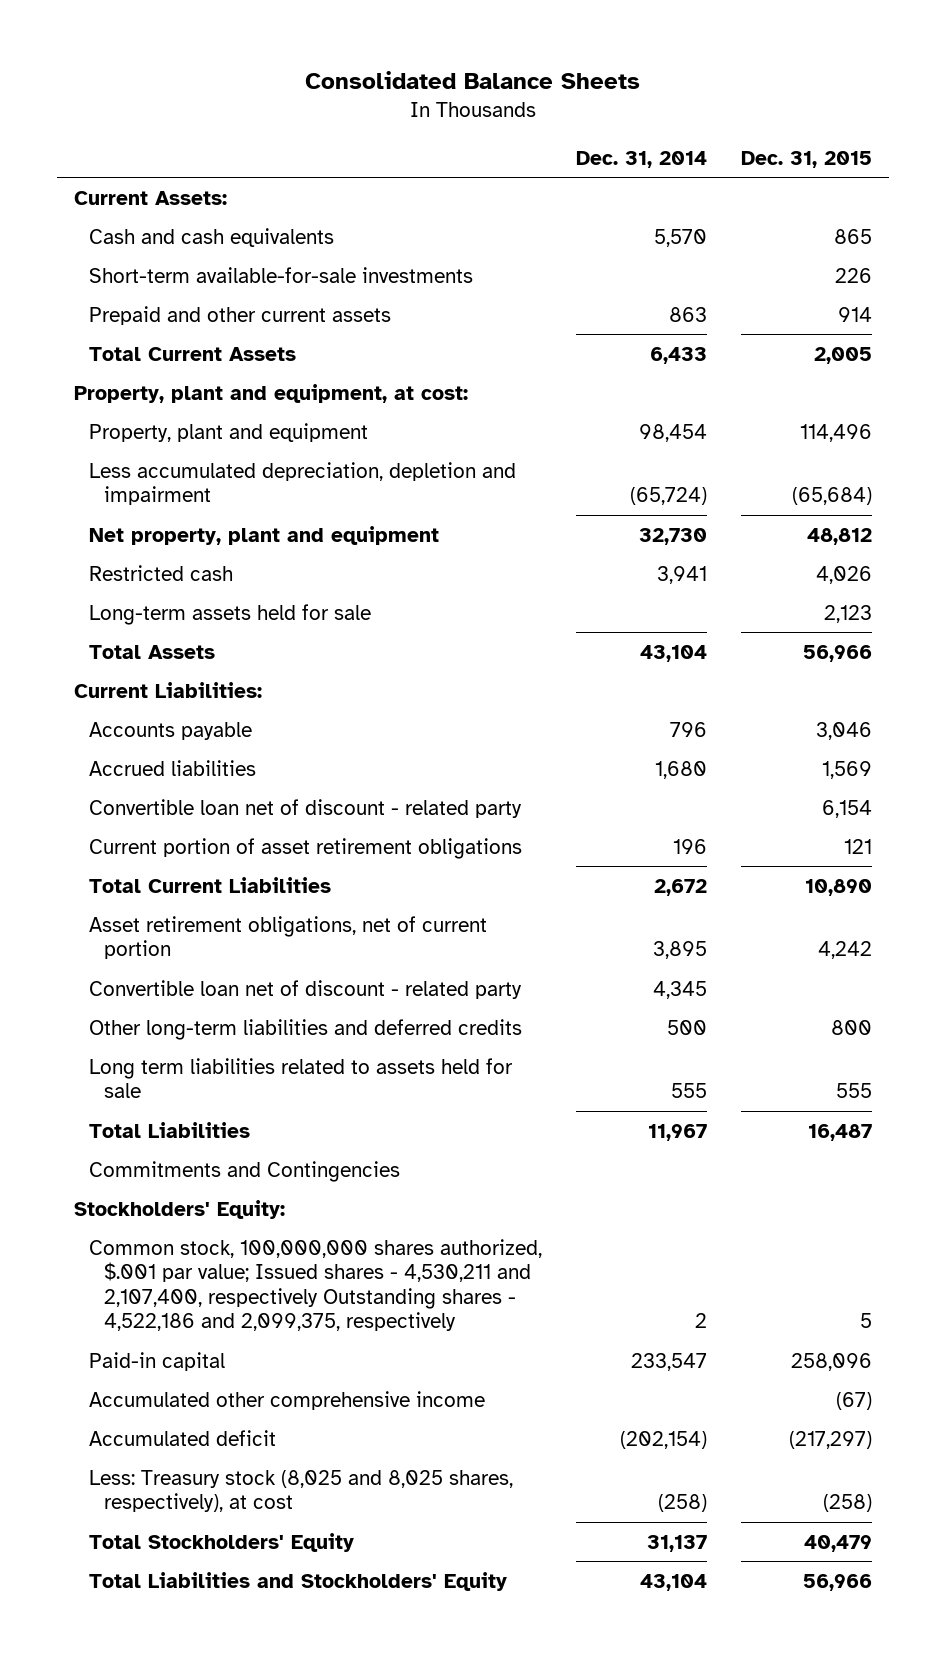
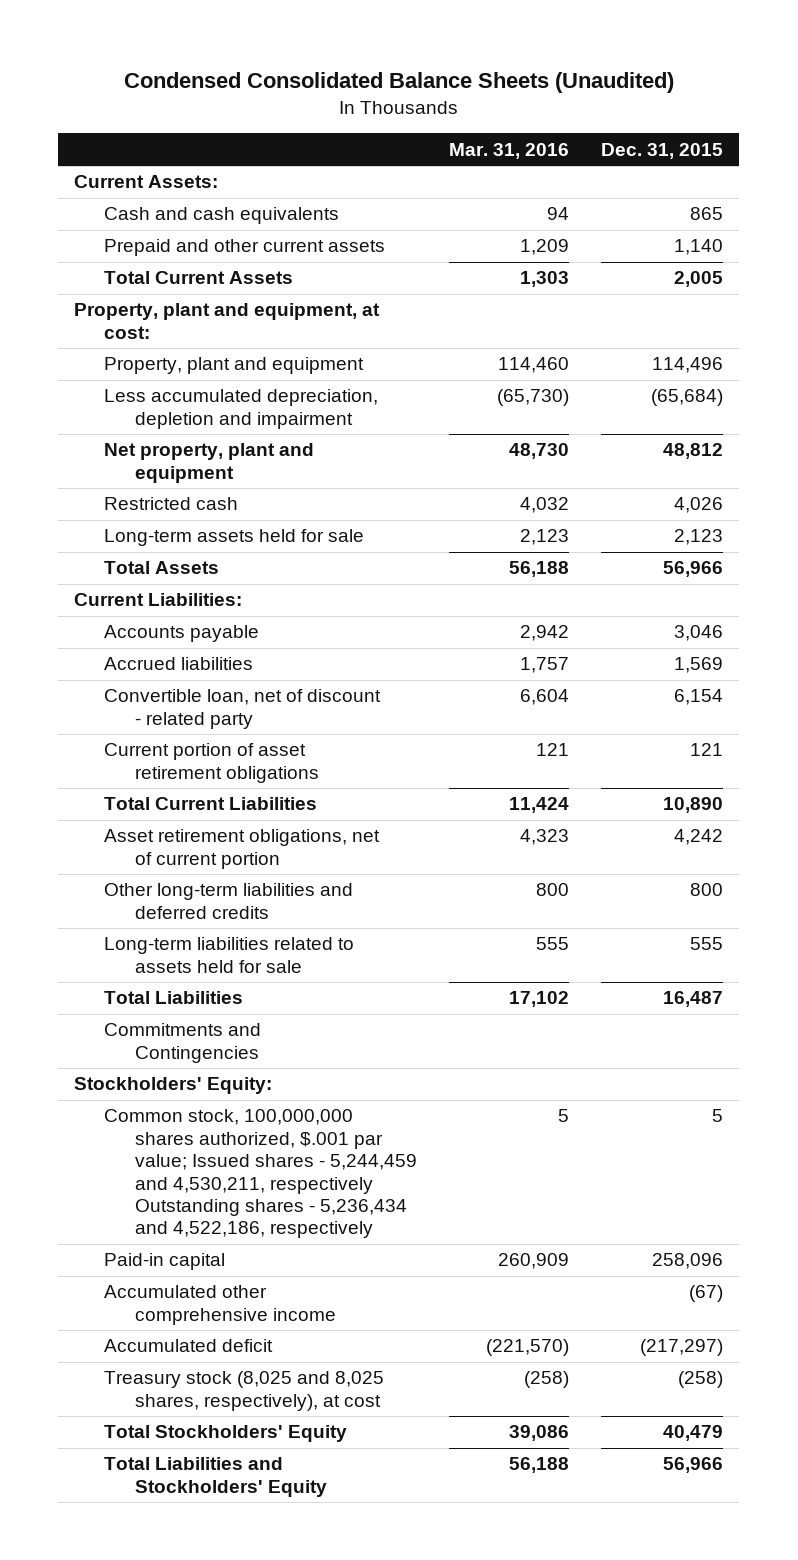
- Consolidated Balance Sheets
+ Condensed Consolidated Balance Sheets (Unaudited)
- | Dec. 31, 2014 | Dec. 31, 2015
+ | Mar. 31, 2016 | Dec. 31, 2015
- Short-term available-for-sale investments | | 226
- Prepaid and other current assets | 863 | 914
+ Prepaid and other current assets | 1,209 | 1,140
- Convertible loan net of discount - related party | | 6,154
+ Convertible loan, net of discount - related party | 6,604 | 6,154
- Convertible loan net of discount - related party | 4,345 |
- Long term liabilities related to assets held for sale | 555 | 555
+ Long-term liabilities related to assets held for sale | 555 | 555
- Common stock, 100,000,000 shares authorized, $.001 par value; Issued shares - 4,530,211 and 2,107,400, respectively Outstanding shares - 4,522,186 and 2,099,375, respectively | 2 | 5
+ Common stock, 100,000,000 shares authorized, $.001 par value; Issued shares - 5,244,459 and 4,530,211, respectively Outstanding shares - 5,236,434 and 4,522,186, respectively | 5 | 5
- Less: Treasury stock (8,025 and 8,025 shares, respectively), at cost | (258) | (258)
+ Treasury stock (8,025 and 8,025 shares, respectively), at cost | (258) | (258)

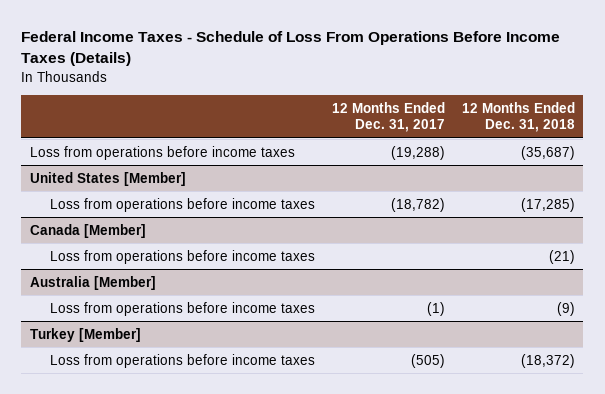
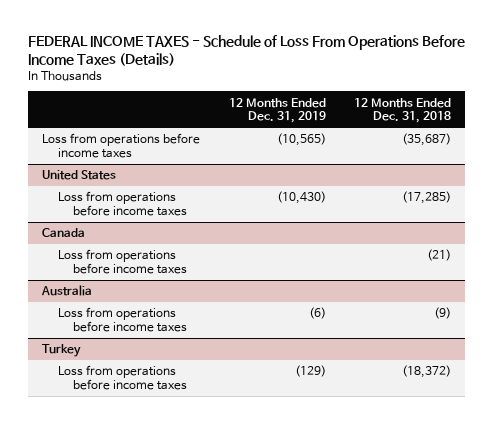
- Federal Income Taxes - Schedule of Loss From Operations Before Income Taxes (Details)
+ FEDERAL INCOME TAXES - Schedule of Loss From Operations Before Income Taxes (Details)
- | 12 Months Ended Dec. 31, 2017 | 12 Months Ended Dec. 31, 2018
+ | 12 Months Ended Dec. 31, 2019 | 12 Months Ended Dec. 31, 2018
- United States [Member]
+ United States
- Canada [Member]
+ Canada
- Australia [Member]
+ Australia
- Turkey [Member]
+ Turkey

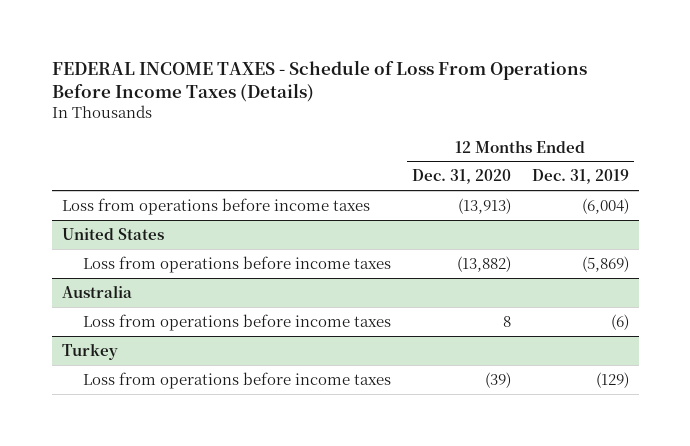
- | 12 Months Ended Dec. 31, 2019 | 12 Months Ended Dec. 31, 2018
+ | 12 Months Ended Dec. 31, 2020 | 12 Months Ended Dec. 31, 2019
- Loss from operations before income taxes | (10,565) | (35,687)
+ Loss from operations before income taxes | (13,913) | (6,004)
@ United States
- Loss from operations before income taxes | (10,430) | (17,285)
- Canada
- Loss from operations before income taxes | | (21)
@ United States
+ Loss from operations before income taxes | (13,882) | (5,869)

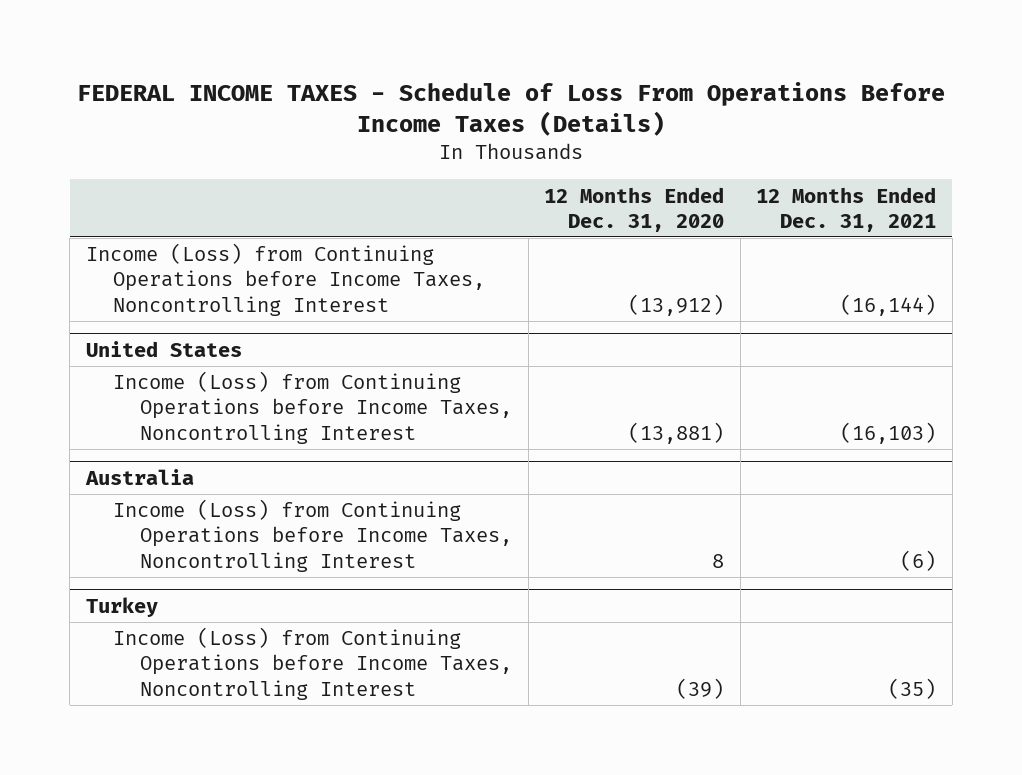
- | 12 Months Ended Dec. 31, 2020 | 12 Months Ended Dec. 31, 2019
+ | 12 Months Ended Dec. 31, 2020 | 12 Months Ended Dec. 31, 2021
- Loss from operations before income taxes | (13,913) | (6,004)
+ Income (Loss) from Continuing Operations before Income Taxes, Noncontrolling Interest | (13,912) | (16,144)
@ United States
- Loss from operations before income taxes | (13,882) | (5,869)
+ Income (Loss) from Continuing Operations before Income Taxes, Noncontrolling Interest | (13,881) | (16,103)
@ Australia
- Loss from operations before income taxes | 8 | (6)
+ Income (Loss) from Continuing Operations before Income Taxes, Noncontrolling Interest | 8 | (6)
@ Turkey
- Loss from operations before income taxes | (39) | (129)
+ Income (Loss) from Continuing Operations before Income Taxes, Noncontrolling Interest | (39) | (35)

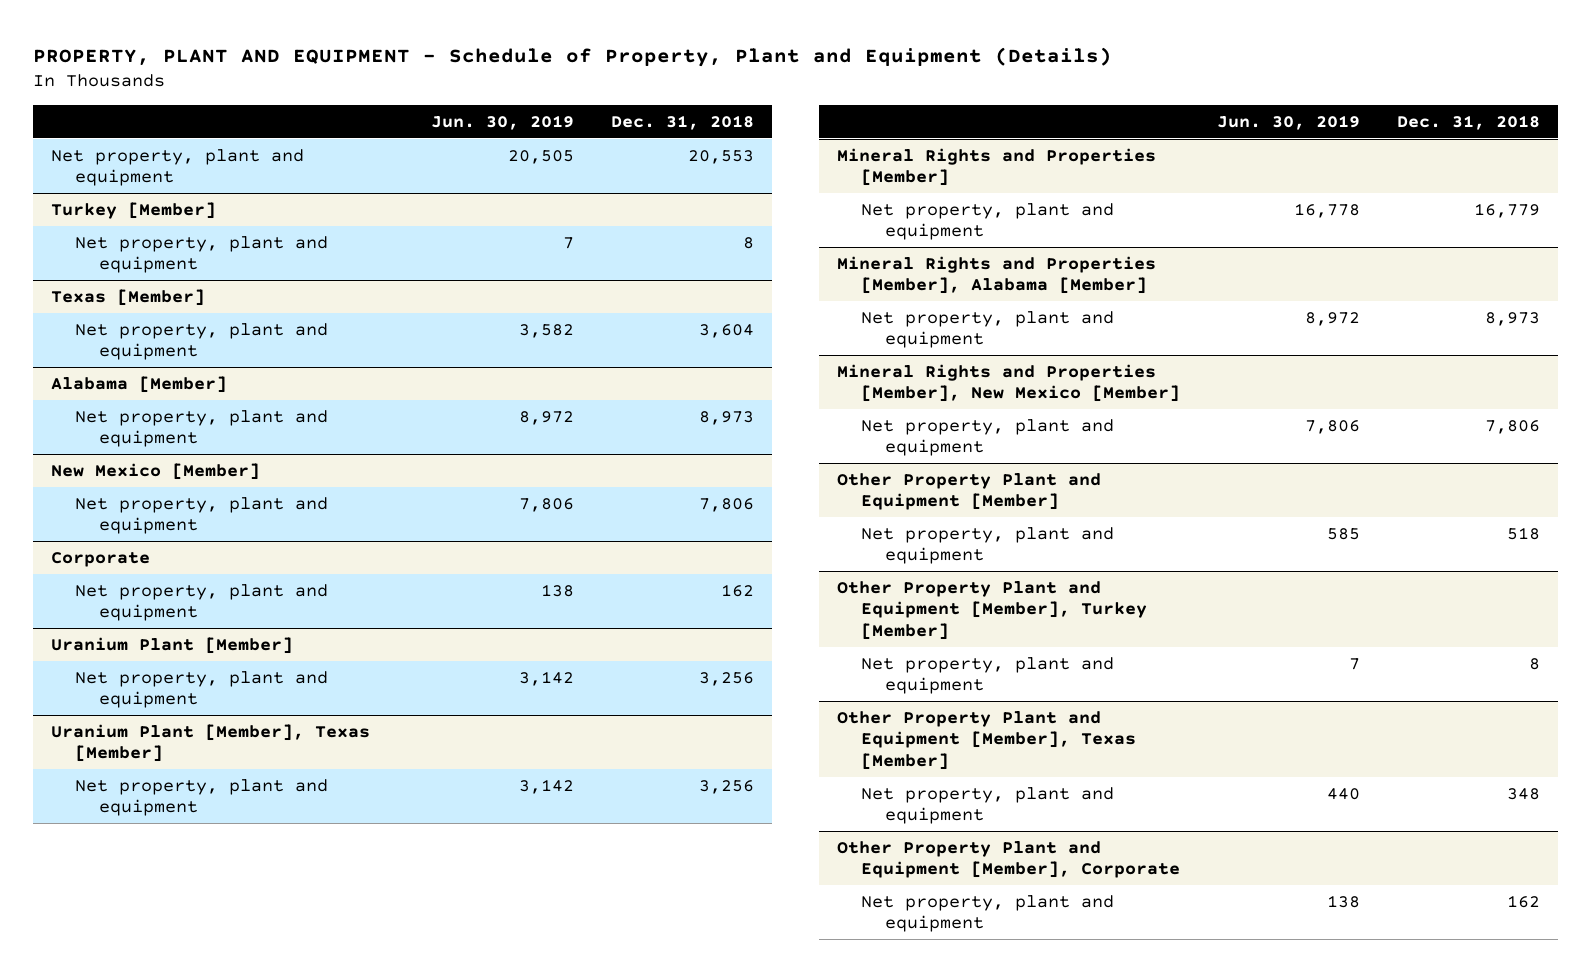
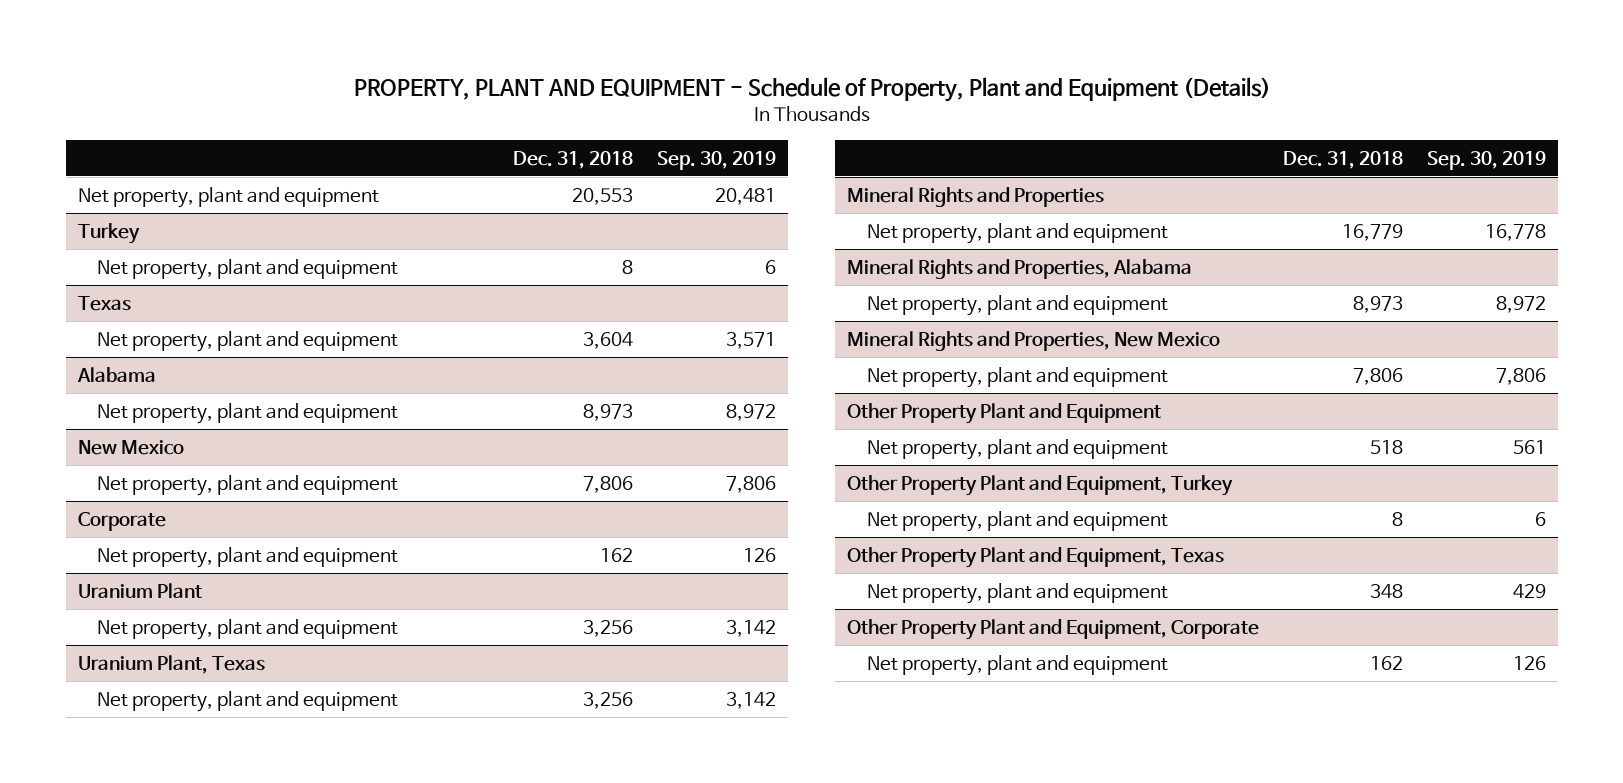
- | Jun. 30, 2019 | Dec. 31, 2018
+ | Dec. 31, 2018 | Sep. 30, 2019
- Turkey [Member]
+ Turkey
- Texas [Member]
+ Texas
- Alabama [Member]
+ Alabama
- New Mexico [Member]
+ New Mexico
- Uranium Plant [Member]
+ Uranium Plant
- Uranium Plant [Member], Texas [Member]
+ Uranium Plant, Texas
- Mineral Rights and Properties [Member]
+ Mineral Rights and Properties
- Mineral Rights and Properties [Member], Alabama [Member]
+ Mineral Rights and Properties, Alabama
- Mineral Rights and Properties [Member], New Mexico [Member]
+ Mineral Rights and Properties, New Mexico
- Other Property Plant and Equipment [Member]
+ Other Property Plant and Equipment
- Other Property Plant and Equipment [Member], Turkey [Member]
+ Other Property Plant and Equipment, Turkey
- Other Property Plant and Equipment [Member], Texas [Member]
+ Other Property Plant and Equipment, Texas
- Other Property Plant and Equipment [Member], Corporate
+ Other Property Plant and Equipment, Corporate

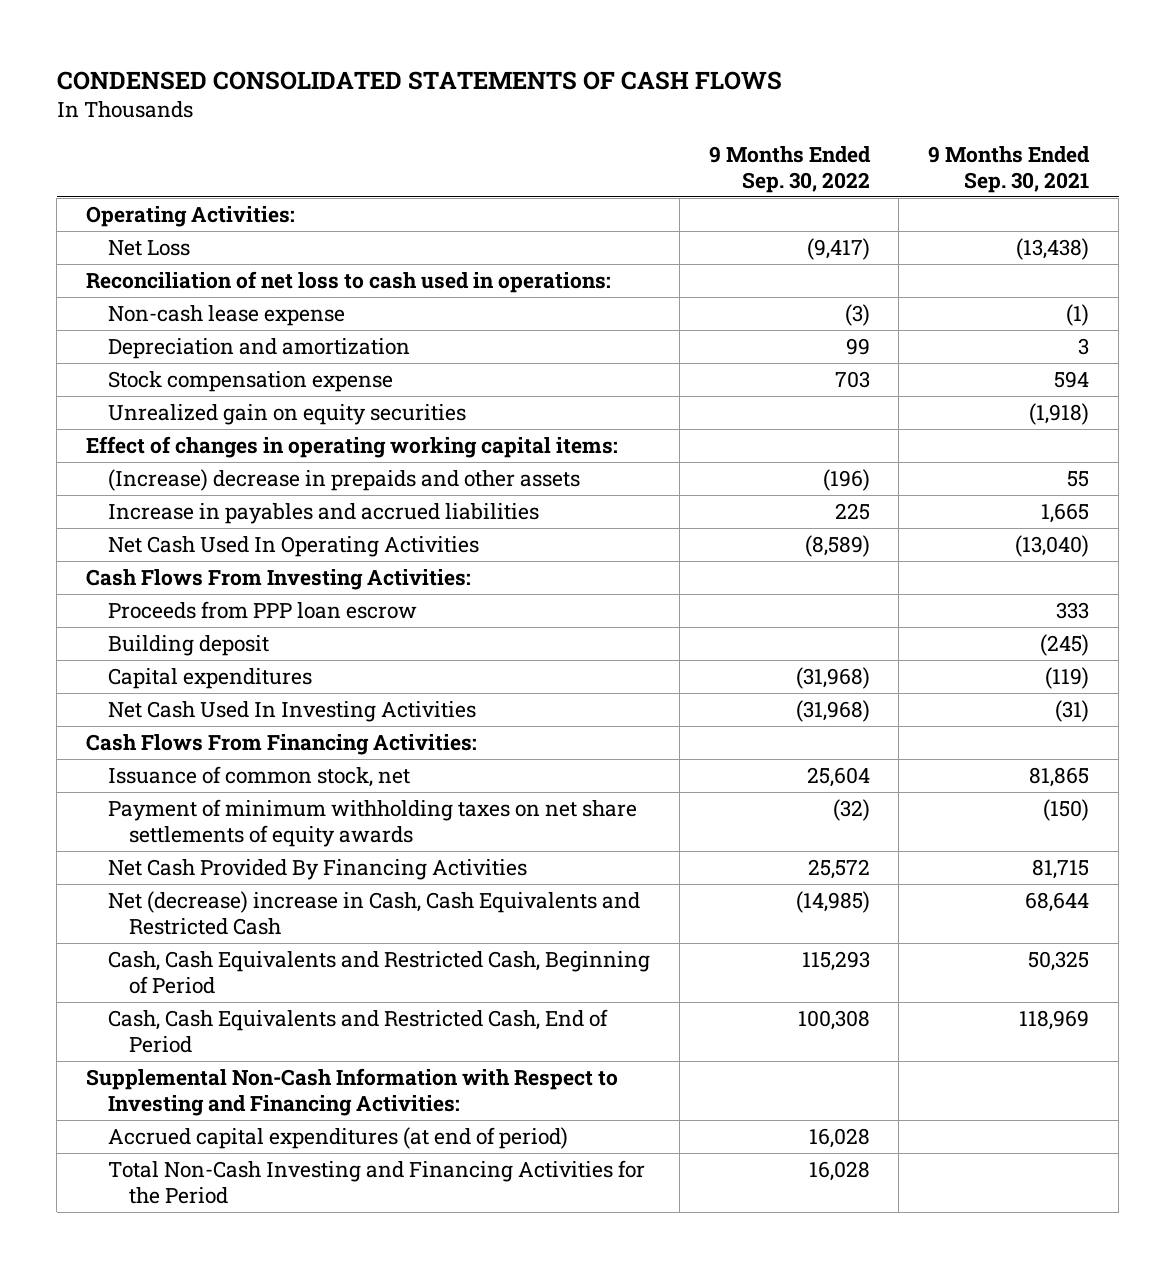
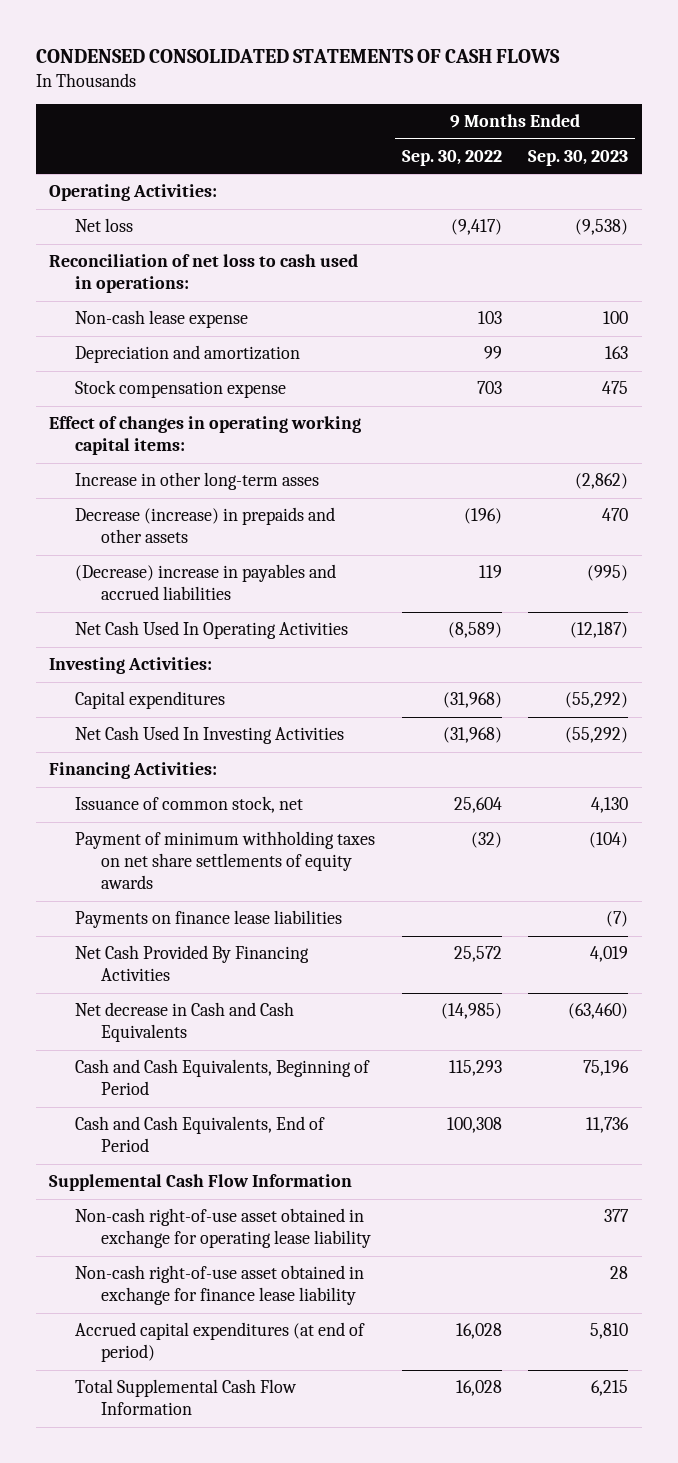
- | 9 Months Ended Sep. 30, 2022 | 9 Months Ended Sep. 30, 2021
+ | 9 Months Ended Sep. 30, 2022 | 9 Months Ended Sep. 30, 2023
- Net Loss | (9,417) | (13,438)
+ Net loss | (9,417) | (9,538)
- Non-cash lease expense | (3) | (1)
+ Non-cash lease expense | 103 | 100
- Unrealized gain on equity securities | | (1,918)
- (Increase) decrease in prepaids and other assets | (196) | 55
- Increase in payables and accrued liabilities | 225 | 1,665
+ Increase in other long-term asses | | (2,862)
+ Decrease (increase) in prepaids and other assets | (196) | 470
+ (Decrease) increase in payables and accrued liabilities | 119 | (995)
- Cash Flows From Investing Activities:
- Proceeds from PPP loan escrow | | 333
- Building deposit | | (245)
+ Investing Activities:
- Cash Flows From Financing Activities:
+ Financing Activities:
+ Payments on finance lease liabilities | | (7)
- Net (decrease) increase in Cash, Cash Equivalents and Restricted Cash | (14,985) | 68,644
- Cash, Cash Equivalents and Restricted Cash, Beginning of Period | 115,293 | 50,325
- Cash, Cash Equivalents and Restricted Cash, End of Period | 100,308 | 118,969
- Supplemental Non-Cash Information with Respect to Investing and Financing Activities:
+ Net decrease in Cash and Cash Equivalents | (14,985) | (63,460)
+ Cash and Cash Equivalents, Beginning of Period | 115,293 | 75,196
+ Cash and Cash Equivalents, End of Period | 100,308 | 11,736
+ Supplemental Cash Flow Information
+ Non-cash right-of-use asset obtained in exchange for operating lease liability | | 377
+ Non-cash right-of-use asset obtained in exchange for finance lease liability | | 28
- Total Non-Cash Investing and Financing Activities for the Period | 16,028 |
+ Total Supplemental Cash Flow Information | 16,028 | 6,215

